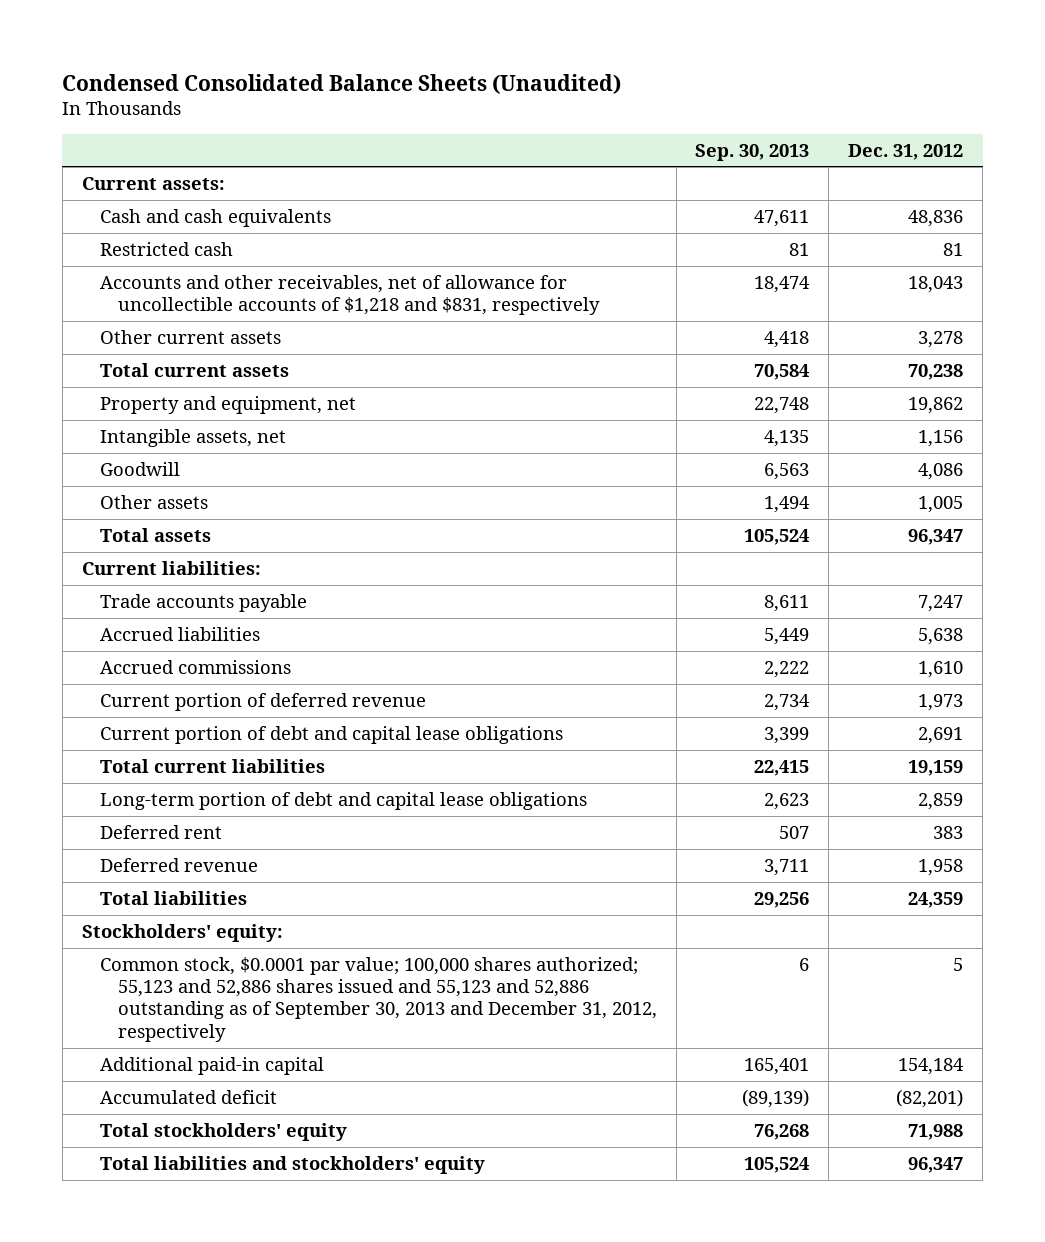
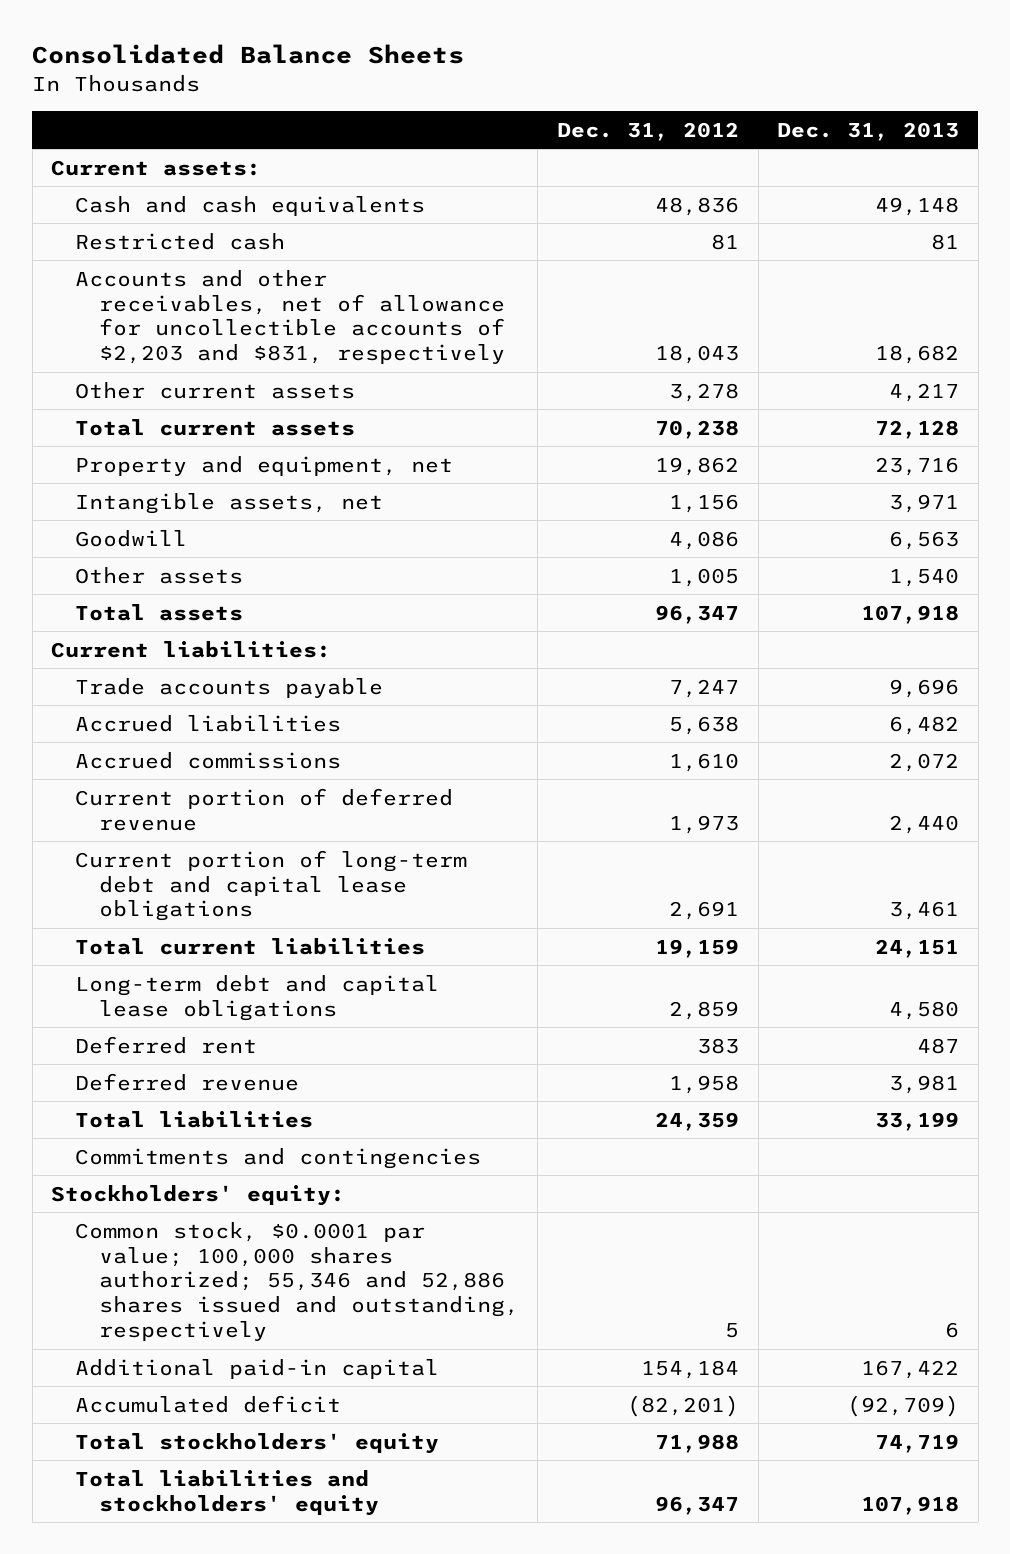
- Condensed Consolidated Balance Sheets (Unaudited)
+ Consolidated Balance Sheets
- | Sep. 30, 2013 | Dec. 31, 2012
+ | Dec. 31, 2012 | Dec. 31, 2013
- Accounts and other receivables, net of allowance for uncollectible accounts of $1,218 and $831, respectively | 18,474 | 18,043
+ Accounts and other receivables, net of allowance for uncollectible accounts of $2,203 and $831, respectively | 18,043 | 18,682
- Current portion of debt and capital lease obligations | 3,399 | 2,691
+ Current portion of long-term debt and capital lease obligations | 2,691 | 3,461
- Long-term portion of debt and capital lease obligations | 2,623 | 2,859
+ Long-term debt and capital lease obligations | 2,859 | 4,580
+ Commitments and contingencies
- Common stock, $0.0001 par value; 100,000 shares authorized; 55,123 and 52,886 shares issued and 55,123 and 52,886 outstanding as of September 30, 2013 and December 31, 2012, respectively | 6 | 5
+ Common stock, $0.0001 par value; 100,000 shares authorized; 55,346 and 52,886 shares issued and outstanding, respectively | 5 | 6

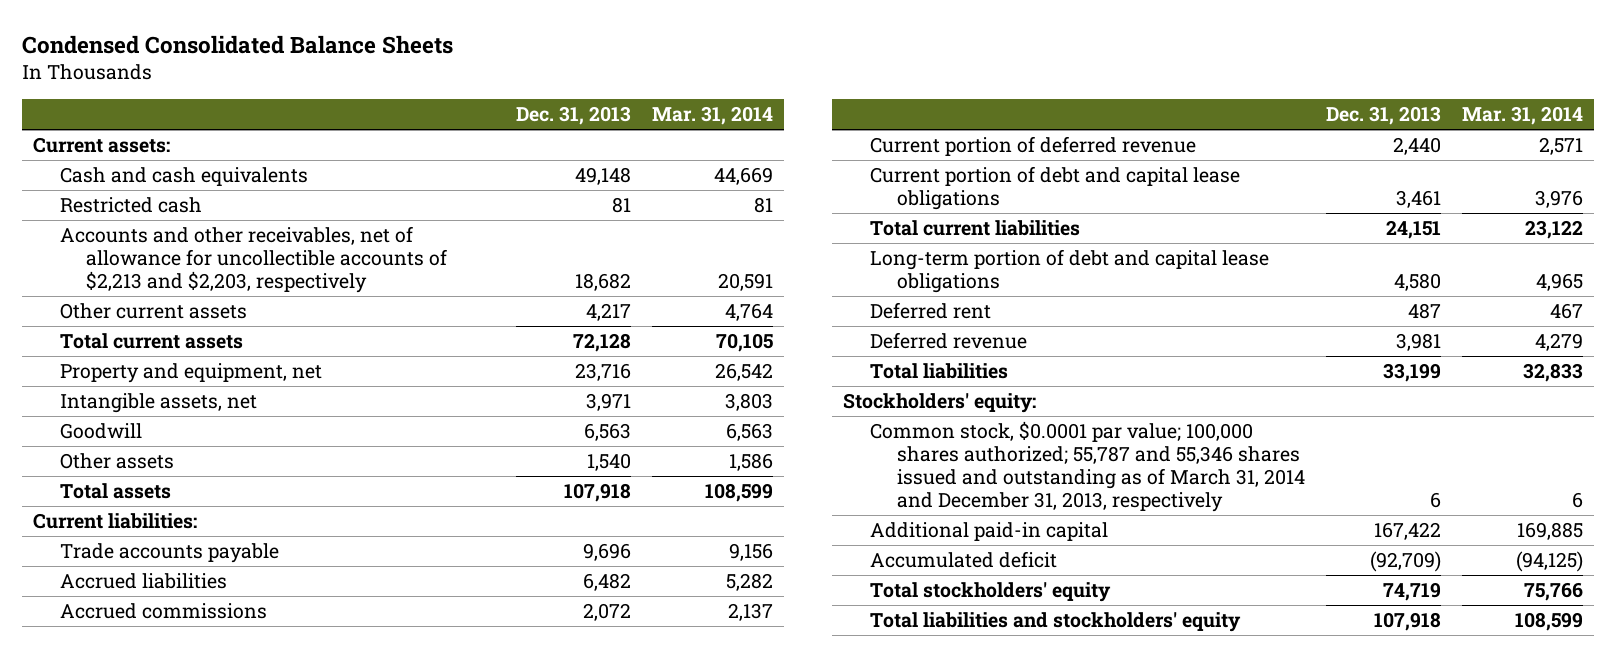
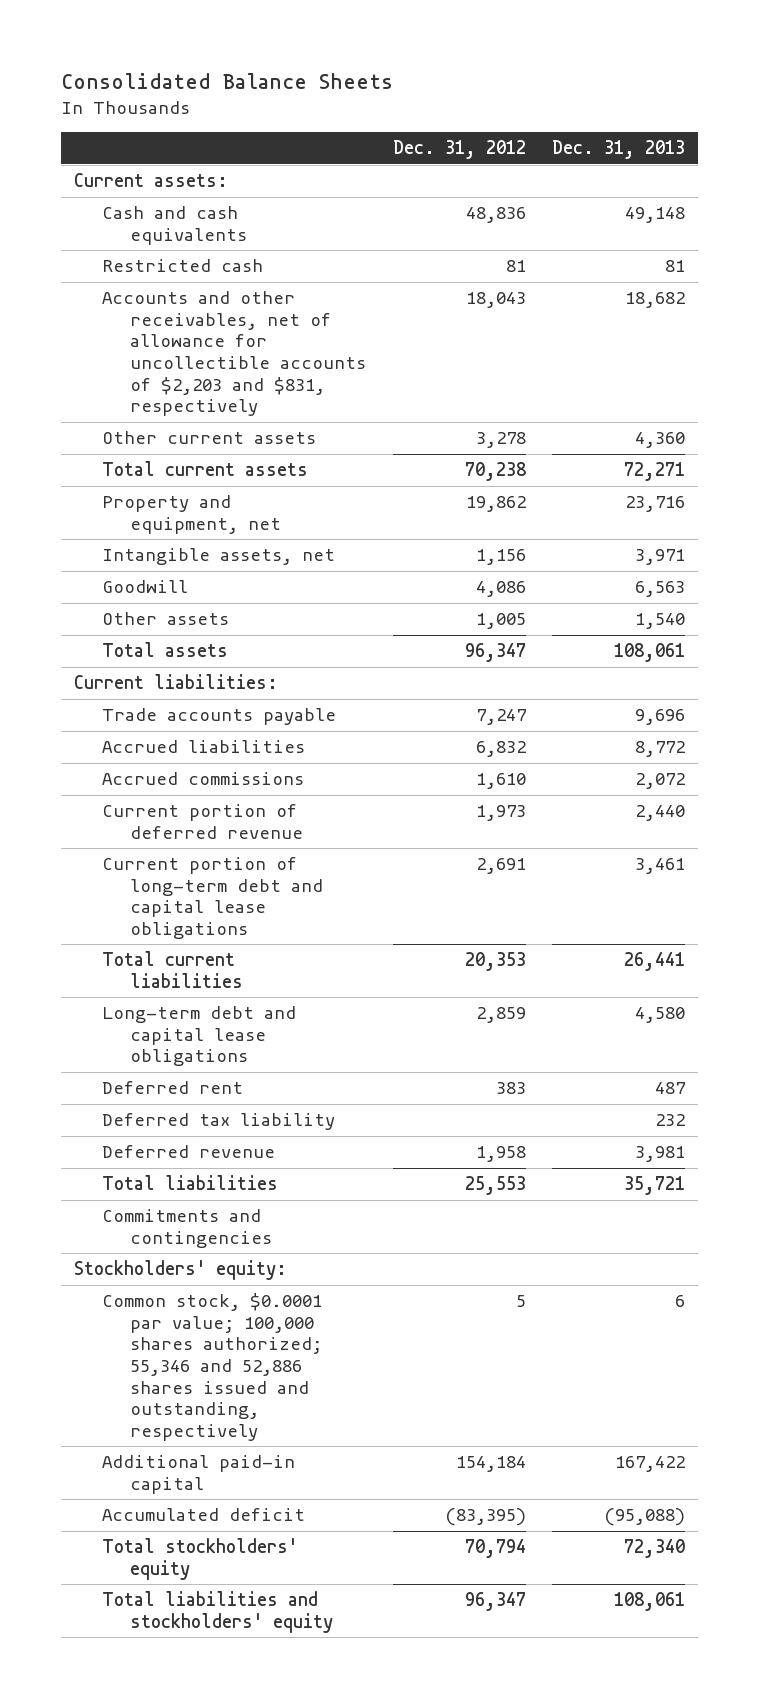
- Condensed Consolidated Balance Sheets
+ Consolidated Balance Sheets
- | Dec. 31, 2013 | Mar. 31, 2014
+ | Dec. 31, 2012 | Dec. 31, 2013
- Accounts and other receivables, net of allowance for uncollectible accounts of $2,213 and $2,203, respectively | 18,682 | 20,591
- Other current assets | 4,217 | 4,764
- Total current assets | 72,128 | 70,105
+ Accounts and other receivables, net of allowance for uncollectible accounts of $2,203 and $831, respectively | 18,043 | 18,682
+ Other current assets | 3,278 | 4,360
+ Total current assets | 70,238 | 72,271
- Total assets | 107,918 | 108,599
+ Total assets | 96,347 | 108,061
- Accrued liabilities | 6,482 | 5,282
+ Accrued liabilities | 6,832 | 8,772
- Current portion of debt and capital lease obligations | 3,461 | 3,976
- Total current liabilities | 24,151 | 23,122
- Long-term portion of debt and capital lease obligations | 4,580 | 4,965
+ Current portion of long-term debt and capital lease obligations | 2,691 | 3,461
+ Total current liabilities | 20,353 | 26,441
+ Long-term debt and capital lease obligations | 2,859 | 4,580
+ Deferred tax liability | | 232
- Total liabilities | 33,199 | 32,833
+ Total liabilities | 25,553 | 35,721
+ Commitments and contingencies
- Common stock, $0.0001 par value; 100,000 shares authorized; 55,787 and 55,346 shares issued and outstanding as of March 31, 2014 and December 31, 2013, respectively | 6 | 6
+ Common stock, $0.0001 par value; 100,000 shares authorized; 55,346 and 52,886 shares issued and outstanding, respectively | 5 | 6
- Accumulated deficit | (92,709) | (94,125)
- Total stockholders' equity | 74,719 | 75,766
- Total liabilities and stockholders' equity | 107,918 | 108,599
+ Accumulated deficit | (83,395) | (95,088)
+ Total stockholders' equity | 70,794 | 72,340
+ Total liabilities and stockholders' equity | 96,347 | 108,061

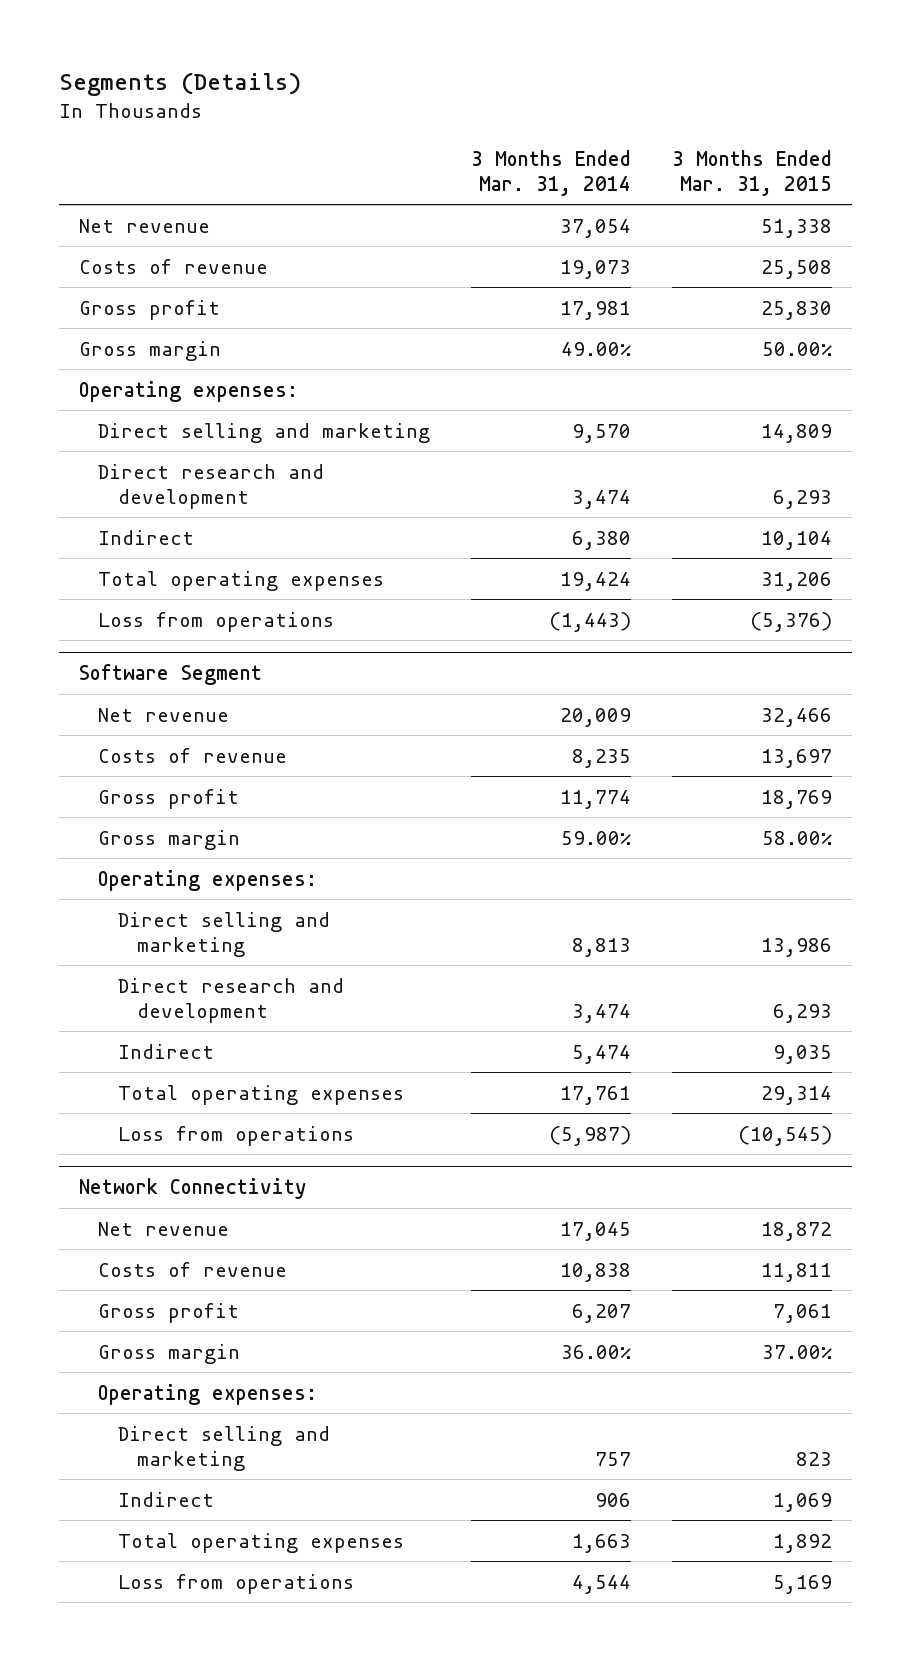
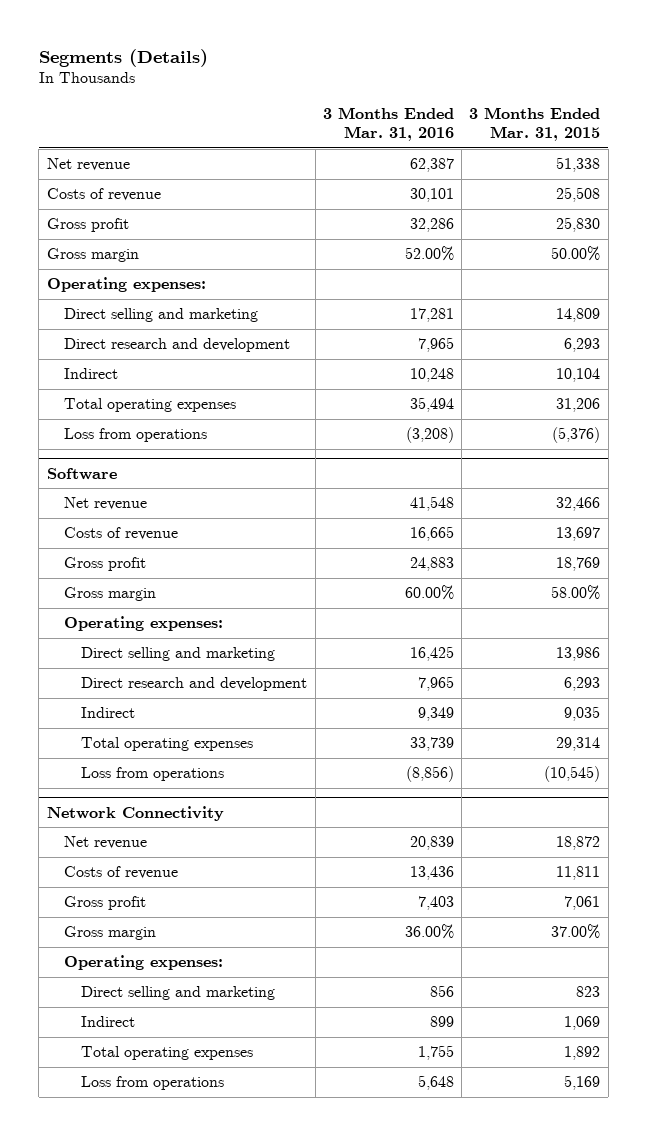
- | 3 Months Ended Mar. 31, 2014 | 3 Months Ended Mar. 31, 2015
+ | 3 Months Ended Mar. 31, 2016 | 3 Months Ended Mar. 31, 2015
- Software Segment
+ Software

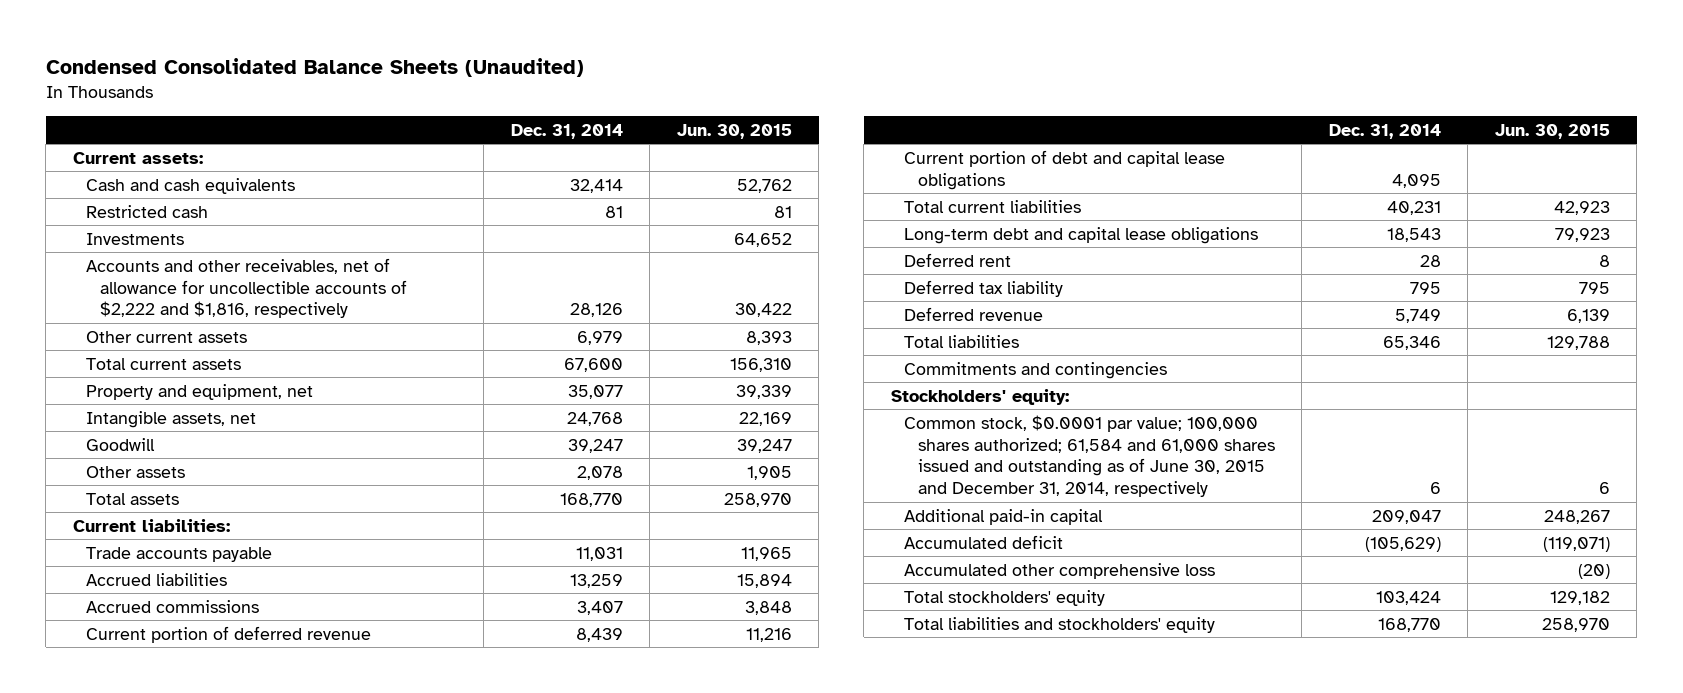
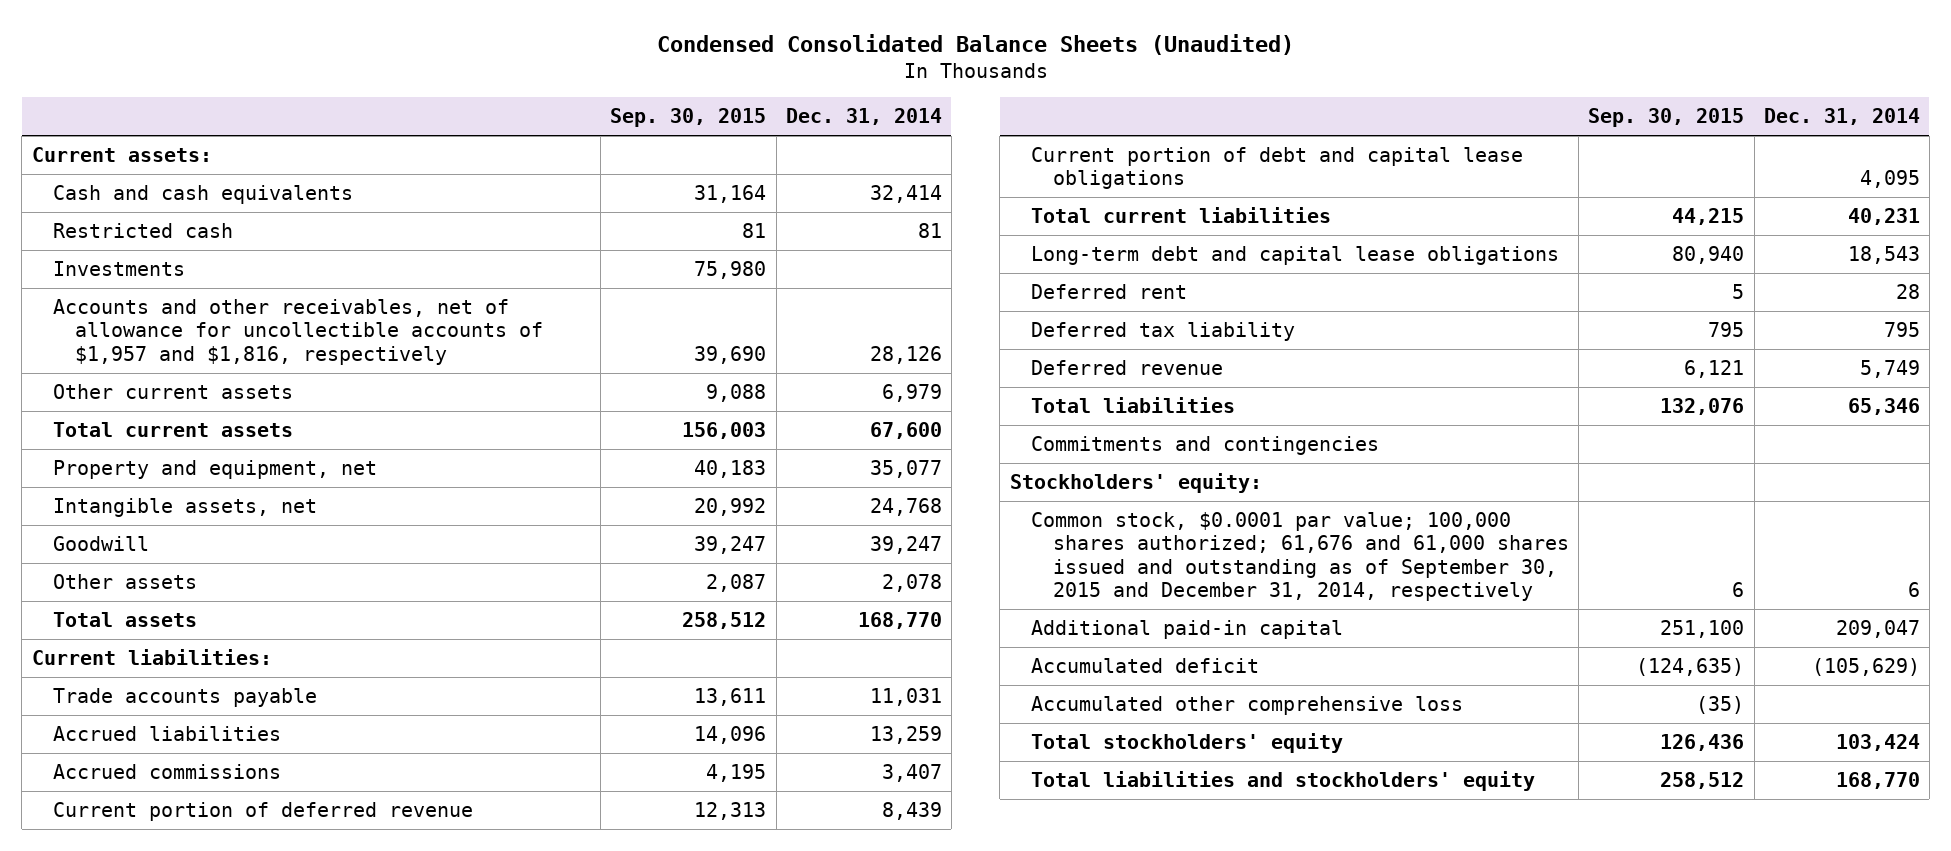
- | Dec. 31, 2014 | Jun. 30, 2015
+ | Sep. 30, 2015 | Dec. 31, 2014
- Accounts and other receivables, net of allowance for uncollectible accounts of $2,222 and $1,816, respectively | 28,126 | 30,422
+ Accounts and other receivables, net of allowance for uncollectible accounts of $1,957 and $1,816, respectively | 39,690 | 28,126
- Common stock, $0.0001 par value; 100,000 shares authorized; 61,584 and 61,000 shares issued and outstanding as of June 30, 2015 and December 31, 2014, respectively | 6 | 6
+ Common stock, $0.0001 par value; 100,000 shares authorized; 61,676 and 61,000 shares issued and outstanding as of September 30, 2015 and December 31, 2014, respectively | 6 | 6

